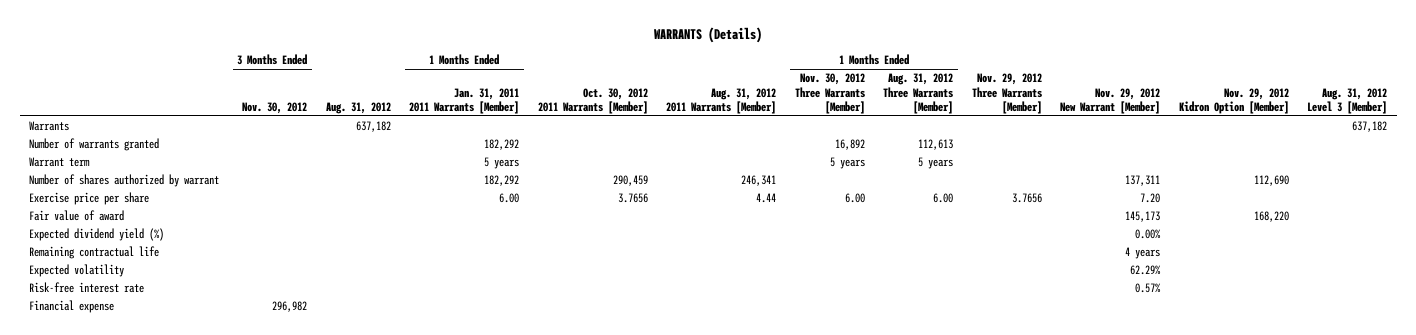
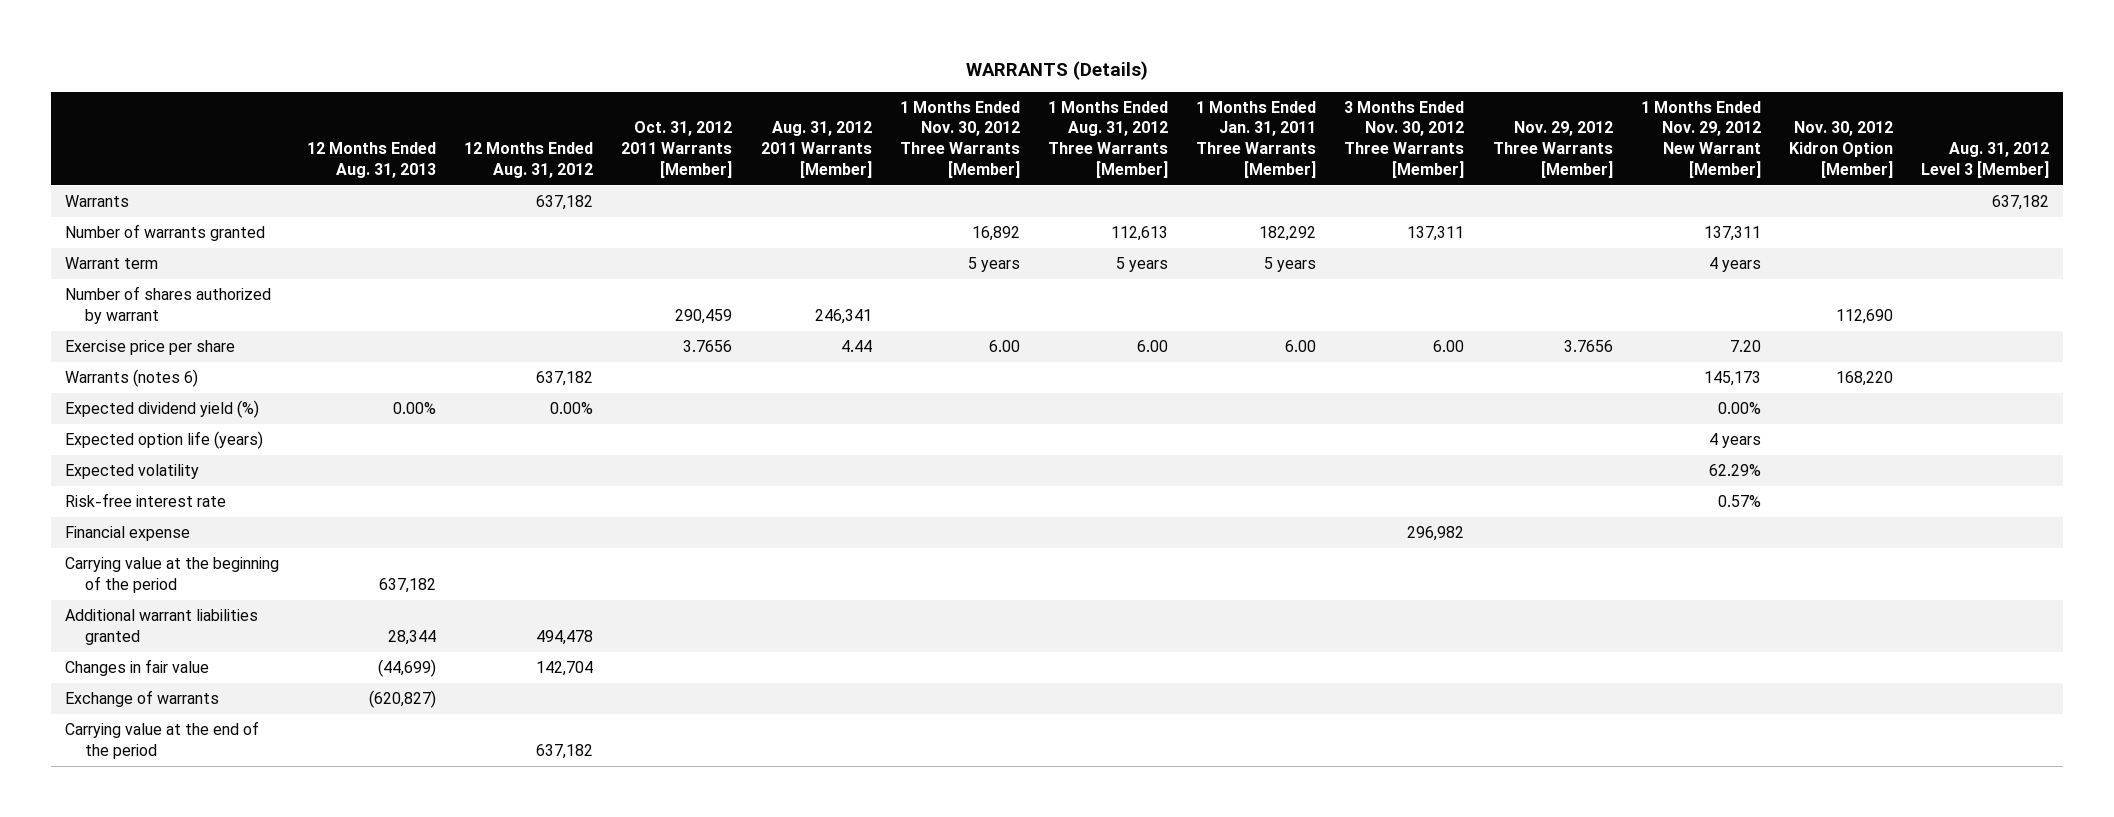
- | 3 Months Ended Nov. 30, 2012 | Aug. 31, 2012 | 1 Months Ended Jan. 31, 2011 2011 Warrants [Member] | Oct. 30, 2012 2011 Warrants [Member] | Aug. 31, 2012 2011 Warrants [Member] | 1 Months Ended Nov. 30, 2012 Three Warrants [Member] | 1 Months Ended Aug. 31, 2012 Three Warrants [Member] | Nov. 29, 2012 Three Warrants [Member] | Nov. 29, 2012 New Warrant [Member] | Nov. 29, 2012 Kidron Option [Member] | Aug. 31, 2012 Level 3 [Member]
+ | 12 Months Ended Aug. 31, 2013 | 12 Months Ended Aug. 31, 2012 | Oct. 31, 2012 2011 Warrants [Member] | Aug. 31, 2012 2011 Warrants [Member] | 1 Months Ended Nov. 30, 2012 Three Warrants [Member] | 1 Months Ended Aug. 31, 2012 Three Warrants [Member] | 1 Months Ended Jan. 31, 2011 Three Warrants [Member] | 3 Months Ended Nov. 30, 2012 Three Warrants [Member] | Nov. 29, 2012 Three Warrants [Member] | 1 Months Ended Nov. 29, 2012 New Warrant [Member] | Nov. 30, 2012 Kidron Option [Member] | Aug. 31, 2012 Level 3 [Member]
- Fair value of award | | | | | | | | | 145,173 | 168,220 |
+ Warrants (notes 6) | | 637,182 | | | | | | | | 145,173 | 168,220 |
- Remaining contractual life | | | | | | | | | 4 years | |
+ Expected option life (years) | | | | | | | | | | 4 years | |
+ Carrying value at the beginning of the period | 637,182 | | | | | | | | | | |
+ Additional warrant liabilities granted | 28,344 | 494,478 | | | | | | | | | |
+ Changes in fair value | (44,699) | 142,704 | | | | | | | | | |
+ Exchange of warrants | (620,827) | | | | | | | | | | |
+ Carrying value at the end of the period | | 637,182 | | | | | | | | | |

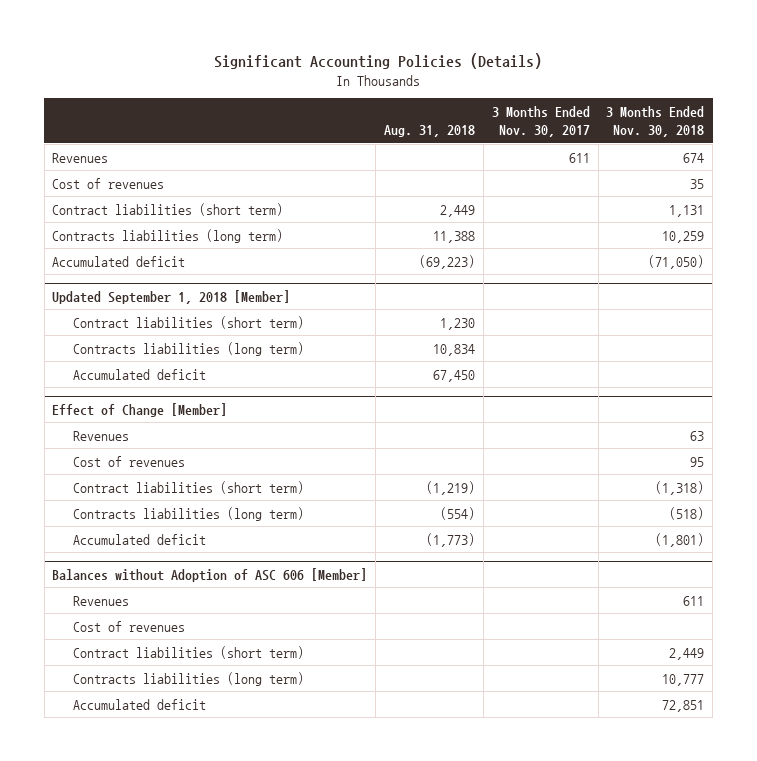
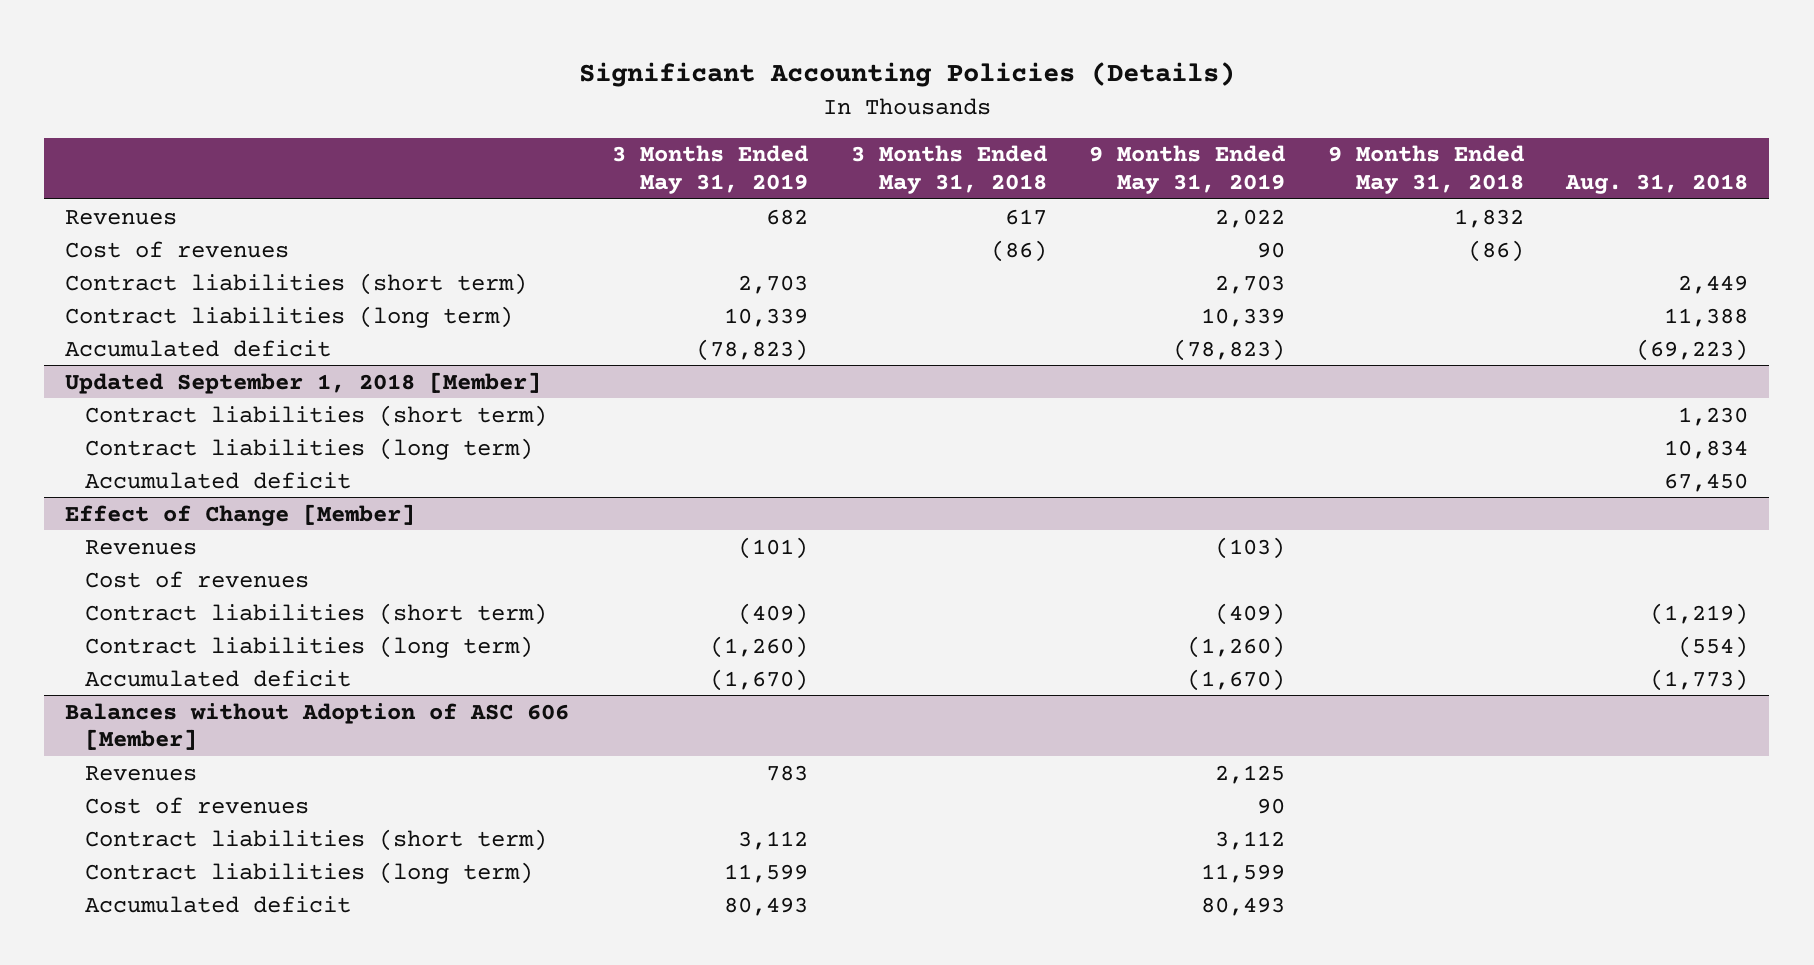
- | Aug. 31, 2018 | 3 Months Ended Nov. 30, 2017 | 3 Months Ended Nov. 30, 2018
+ | 3 Months Ended May 31, 2019 | 3 Months Ended May 31, 2018 | 9 Months Ended May 31, 2019 | 9 Months Ended May 31, 2018 | Aug. 31, 2018
- Contracts liabilities (long term) | 11,388 | | 10,259
+ Contract liabilities (long term) | 10,339 | | 10,339 | | 11,388
@ Updated September 1, 2018 [Member]
- Contracts liabilities (long term) | 10,834 | |
+ Contract liabilities (long term) | | | | | 10,834
@ Effect of Change [Member]
- Contracts liabilities (long term) | (554) | | (518)
+ Contract liabilities (long term) | (1,260) | | (1,260) | | (554)
@ Balances without Adoption of ASC 606 [Member]
- Contracts liabilities (long term) | | | 10,777
+ Contract liabilities (long term) | 11,599 | | 11,599 | |

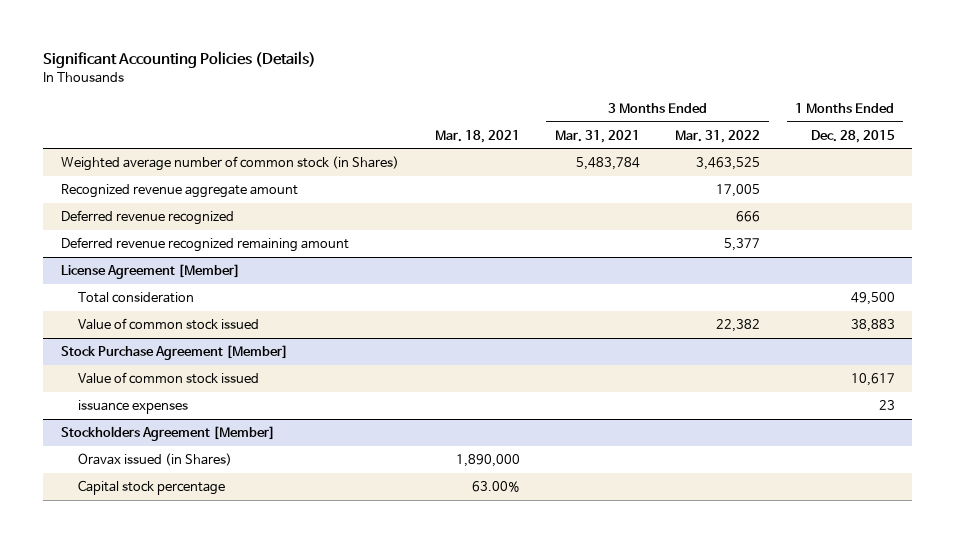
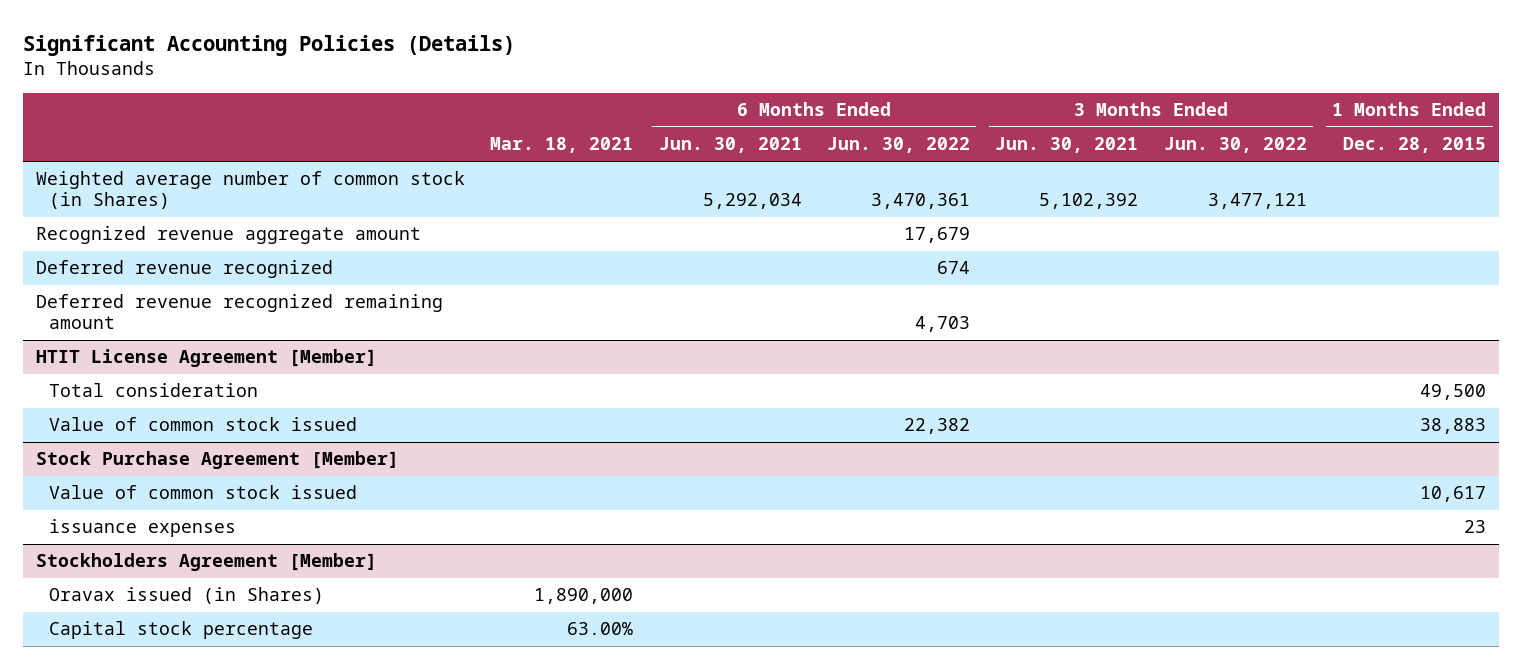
- | Mar. 18, 2021 | 3 Months Ended Mar. 31, 2021 | 3 Months Ended Mar. 31, 2022 | 1 Months Ended Dec. 28, 2015
+ | Mar. 18, 2021 | 6 Months Ended Jun. 30, 2021 | 6 Months Ended Jun. 30, 2022 | 3 Months Ended Jun. 30, 2021 | 3 Months Ended Jun. 30, 2022 | 1 Months Ended Dec. 28, 2015
- License Agreement [Member]
+ HTIT License Agreement [Member]

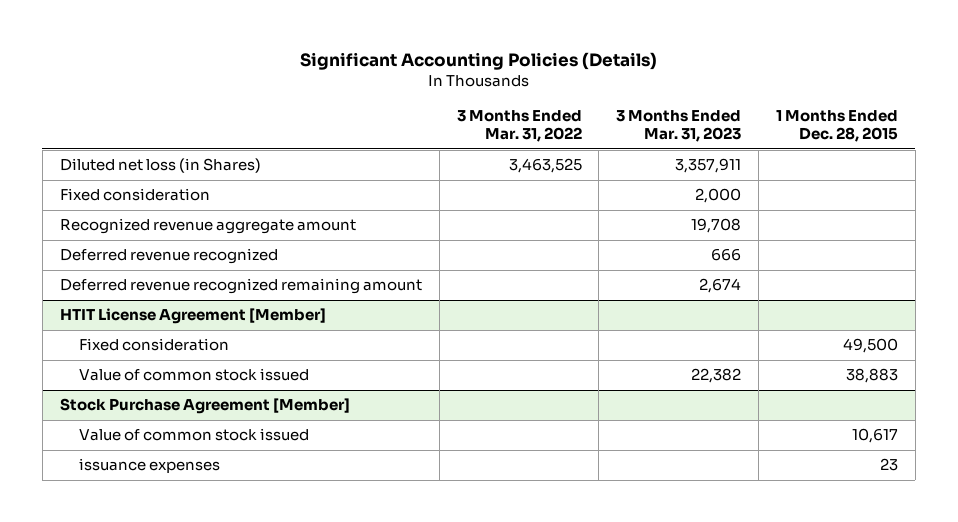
- | Mar. 18, 2021 | 6 Months Ended Jun. 30, 2021 | 6 Months Ended Jun. 30, 2022 | 3 Months Ended Jun. 30, 2021 | 3 Months Ended Jun. 30, 2022 | 1 Months Ended Dec. 28, 2015
+ | 3 Months Ended Mar. 31, 2022 | 3 Months Ended Mar. 31, 2023 | 1 Months Ended Dec. 28, 2015
- Weighted average number of common stock (in Shares) | | 5,292,034 | 3,470,361 | 5,102,392 | 3,477,121 |
+ Diluted net loss (in Shares) | 3,463,525 | 3,357,911 |
+ Fixed consideration | | 2,000 |
@ HTIT License Agreement [Member]
- Total consideration | | | | | | 49,500
+ Fixed consideration | | | 49,500
- Stockholders Agreement [Member]
- Oravax issued (in Shares) | 1,890,000 | | | | |
- Capital stock percentage | 63.00% | | | | |

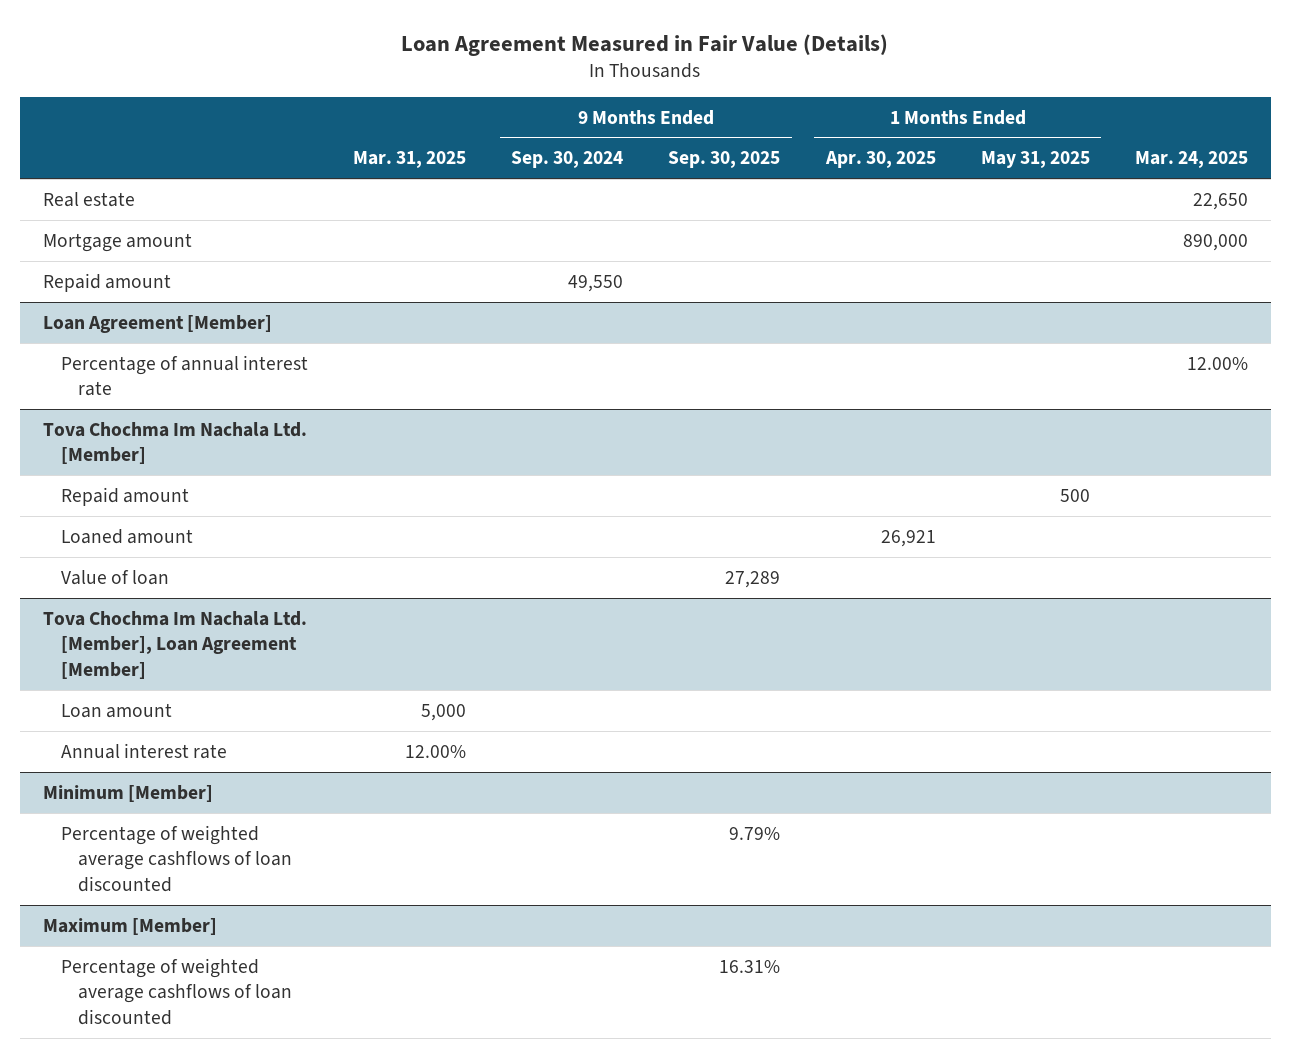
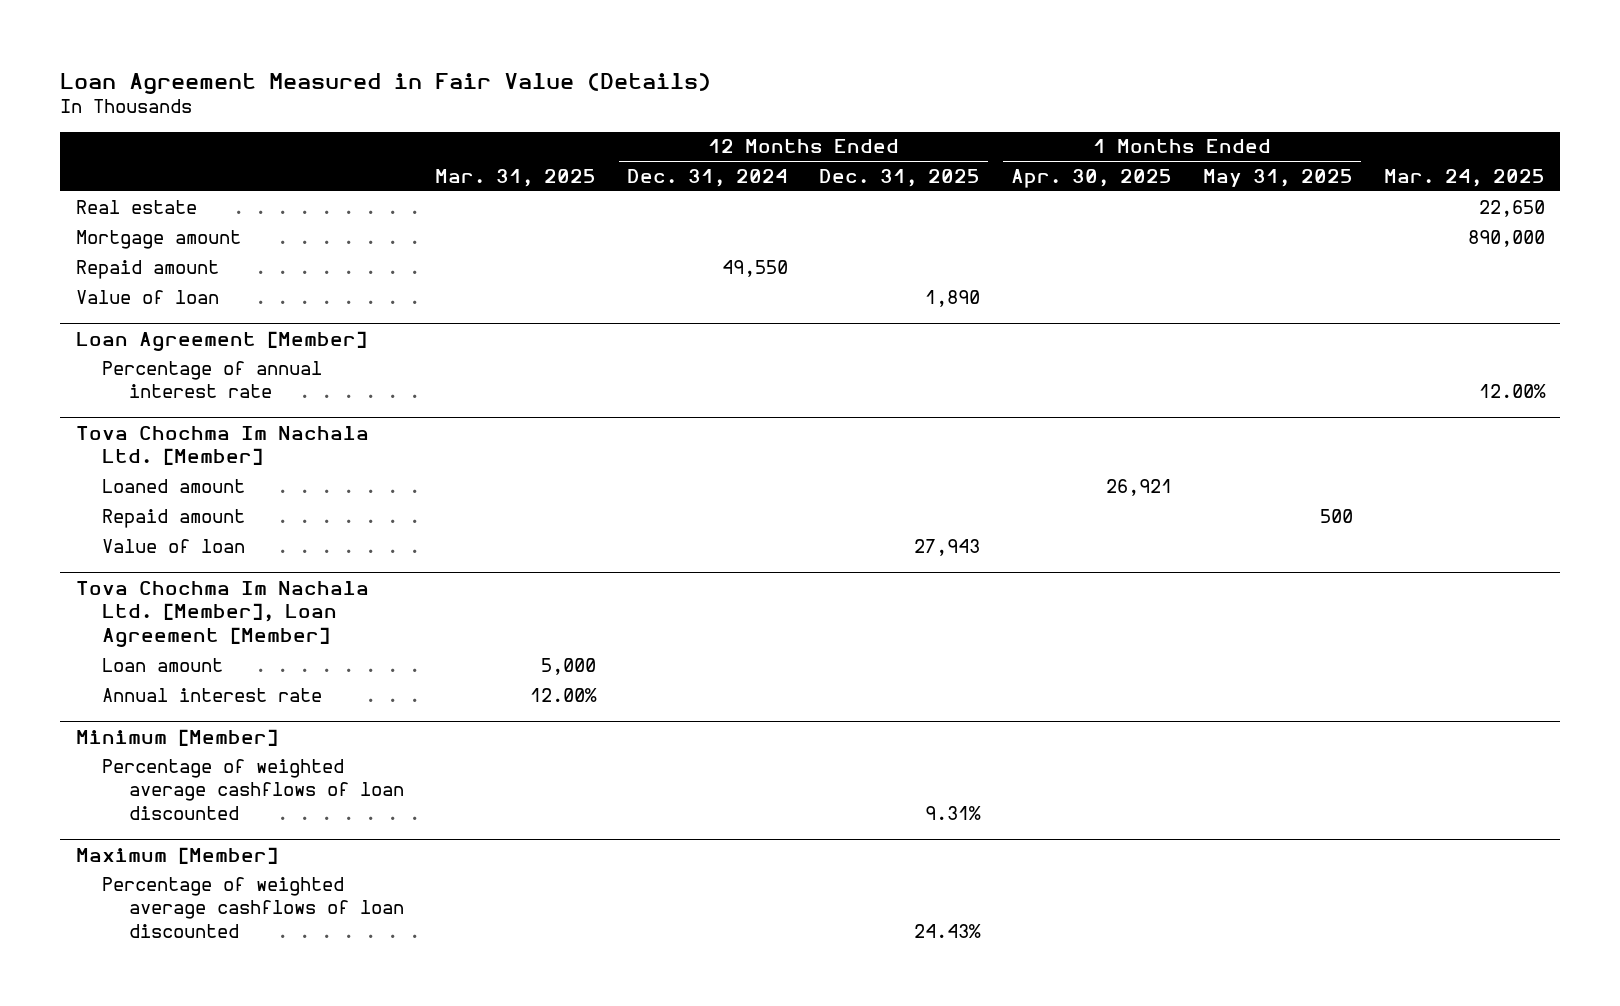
- | Mar. 31, 2025 | 9 Months Ended Sep. 30, 2024 | 9 Months Ended Sep. 30, 2025 | 1 Months Ended Apr. 30, 2025 | 1 Months Ended May 31, 2025 | Mar. 24, 2025
+ | Mar. 31, 2025 | 12 Months Ended Dec. 31, 2024 | 12 Months Ended Dec. 31, 2025 | 1 Months Ended Apr. 30, 2025 | 1 Months Ended May 31, 2025 | Mar. 24, 2025
+ Value of loan | | | 1,890 | | |
@ Tova Chochma Im Nachala Ltd. [Member]
moved down: Repaid amount | | | | | 500 |

